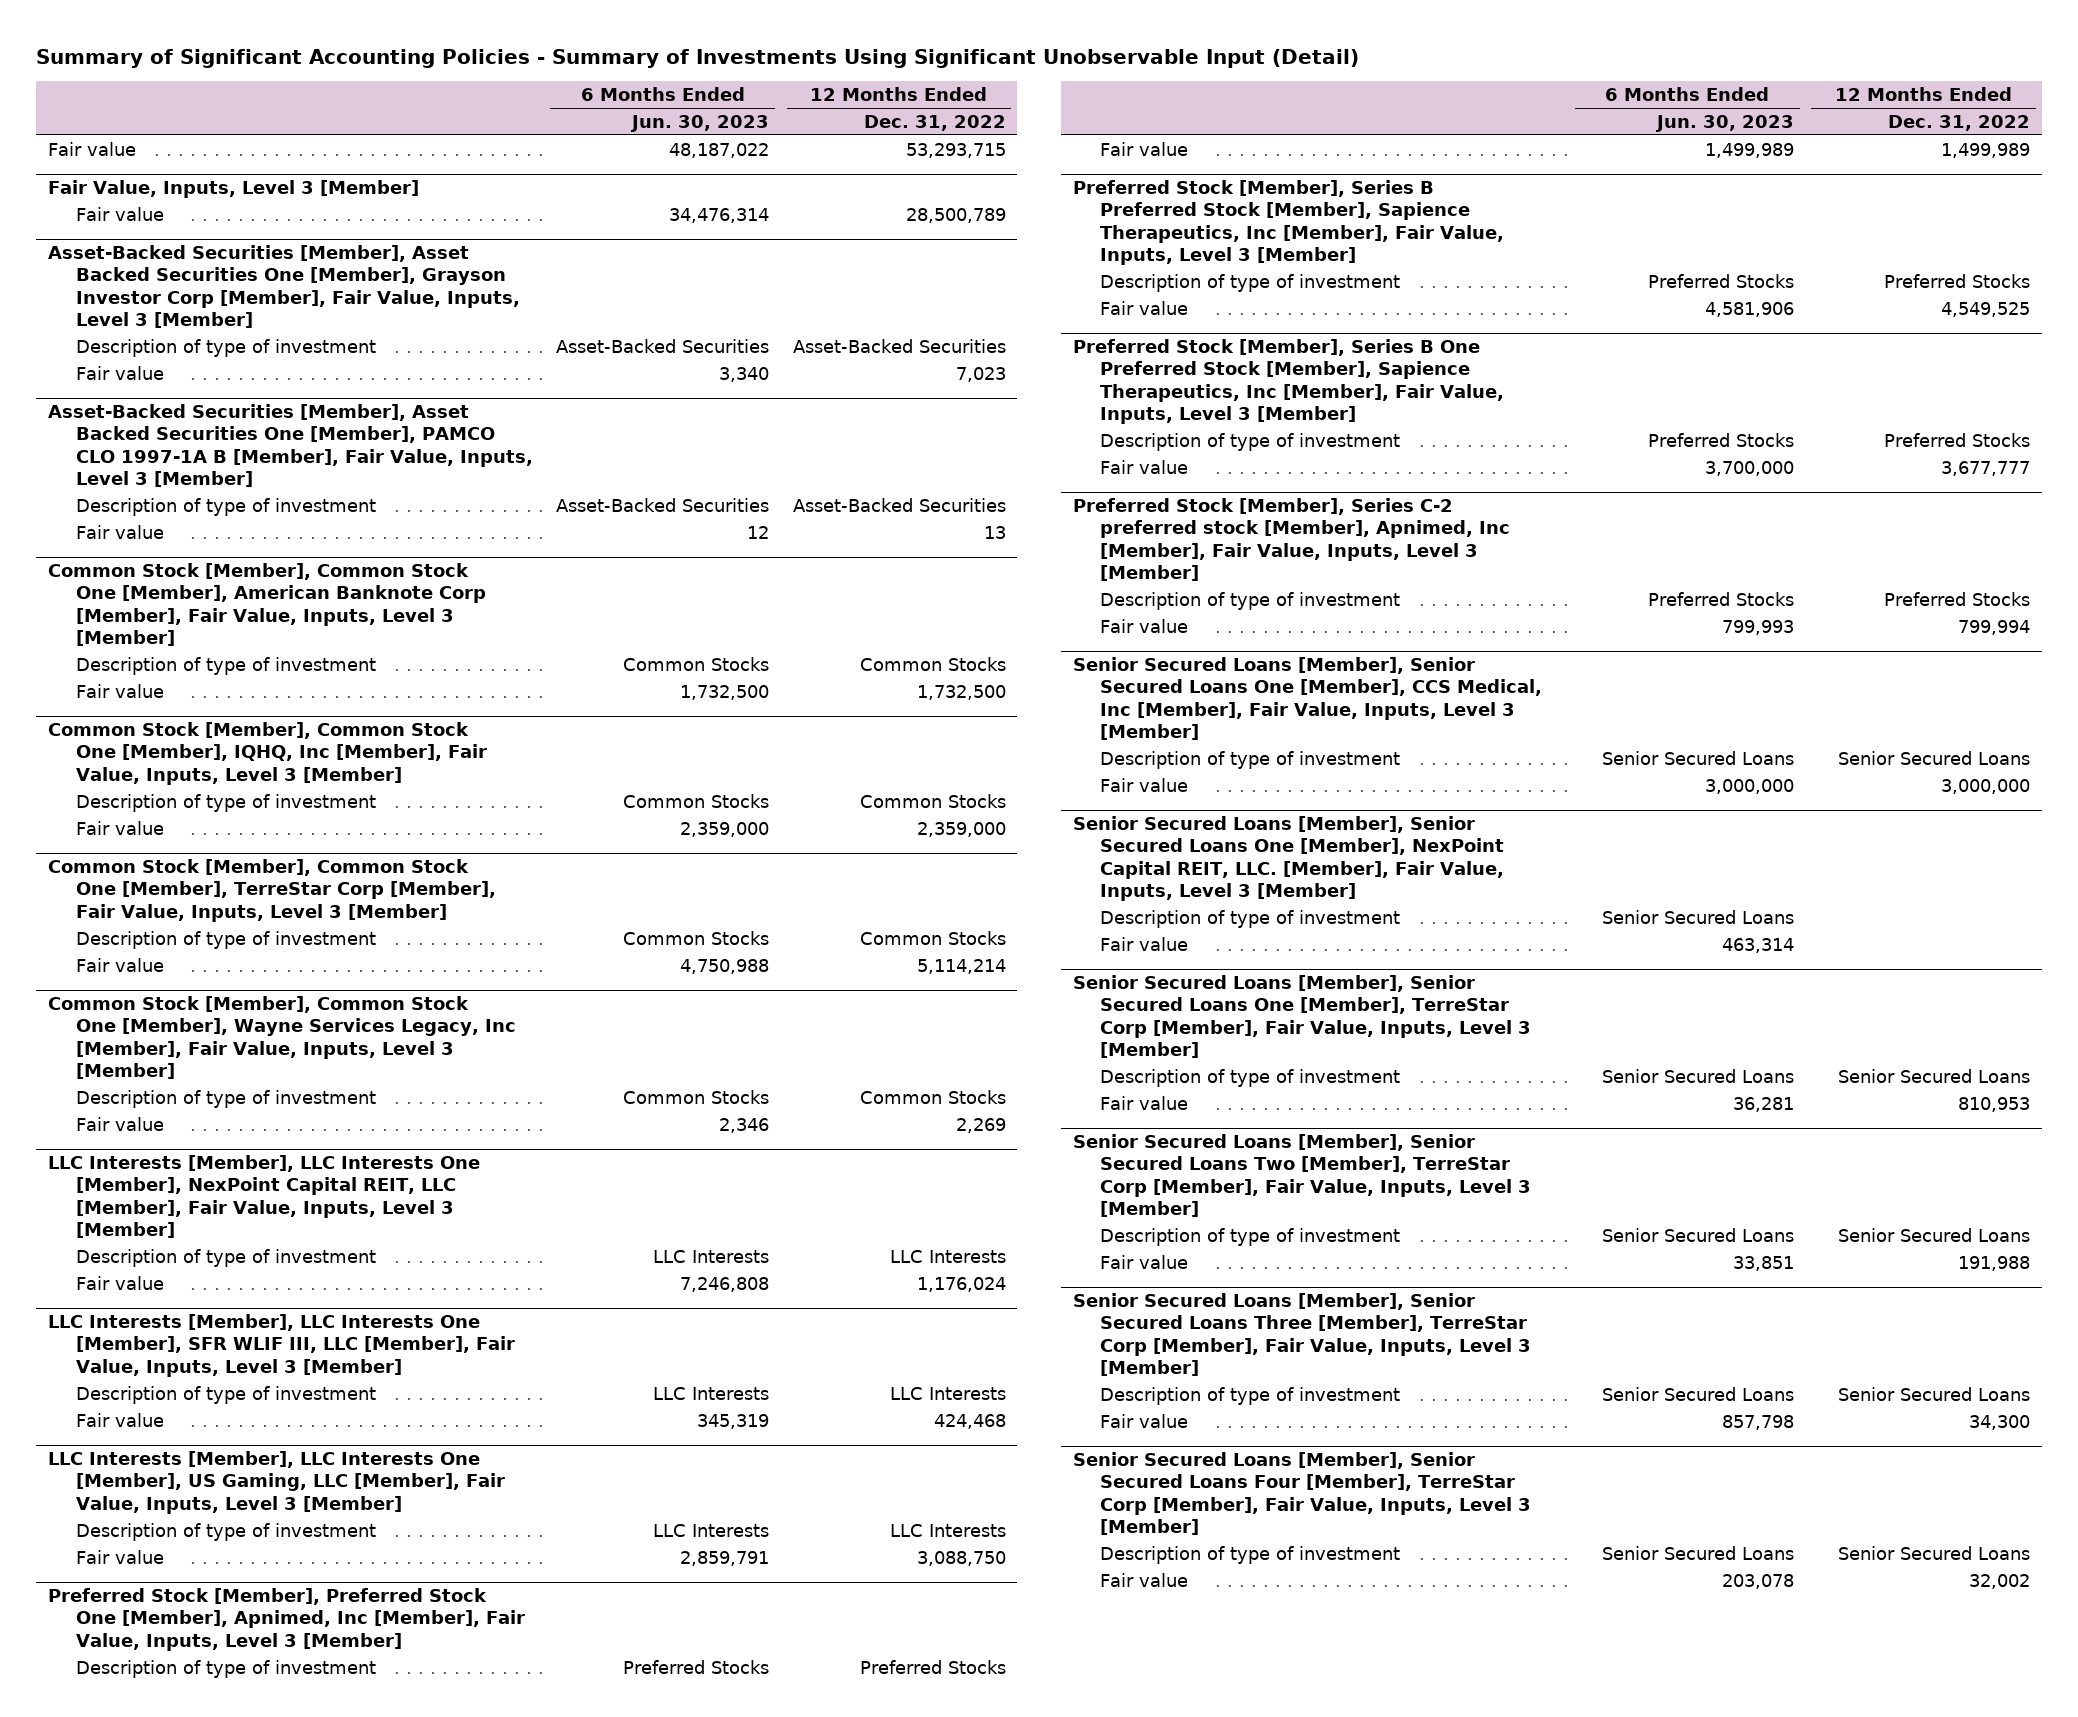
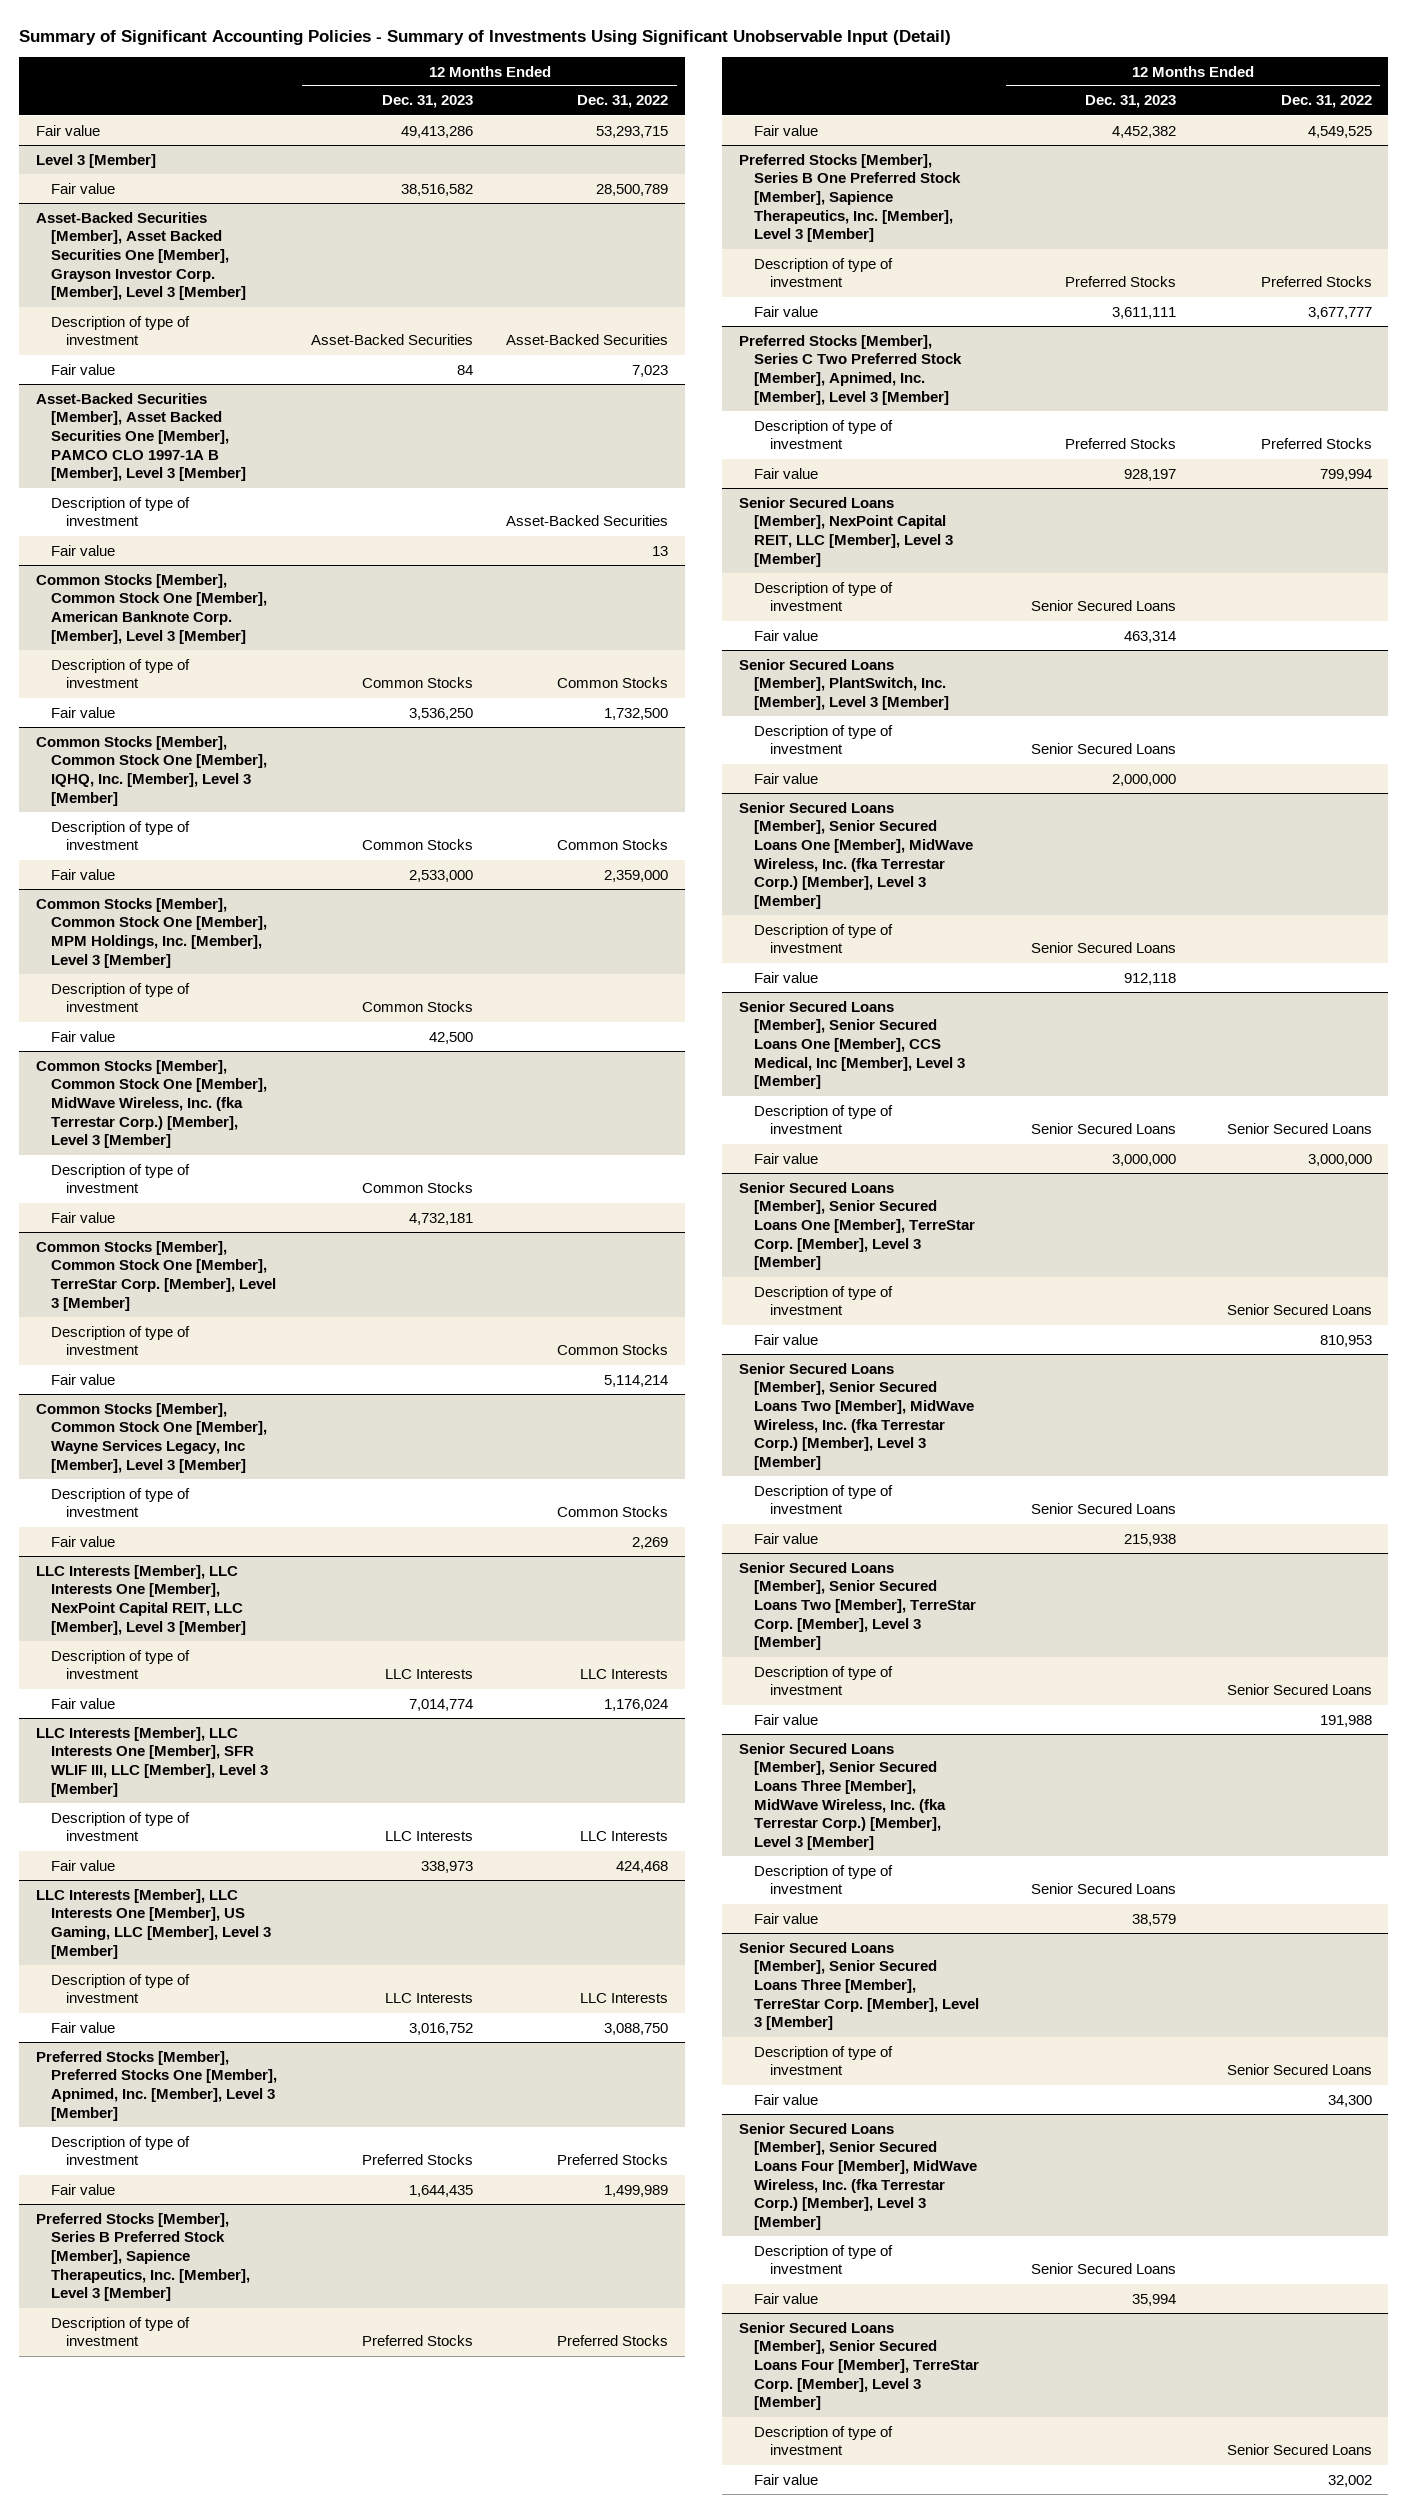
- | 6 Months Ended Jun. 30, 2023 | 12 Months Ended Dec. 31, 2022
+ | 12 Months Ended Dec. 31, 2023 | 12 Months Ended Dec. 31, 2022
- Fair Value, Inputs, Level 3 [Member]
+ Level 3 [Member]
- Asset-Backed Securities [Member], Asset Backed Securities One [Member], Grayson Investor Corp [Member], Fair Value, Inputs, Level 3 [Member]
+ Asset-Backed Securities [Member], Asset Backed Securities One [Member], Grayson Investor Corp. [Member], Level 3 [Member]
- Asset-Backed Securities [Member], Asset Backed Securities One [Member], PAMCO CLO 1997-1A B [Member], Fair Value, Inputs, Level 3 [Member]
+ Asset-Backed Securities [Member], Asset Backed Securities One [Member], PAMCO CLO 1997-1A B [Member], Level 3 [Member]
- Common Stock [Member], Common Stock One [Member], American Banknote Corp [Member], Fair Value, Inputs, Level 3 [Member]
+ Common Stocks [Member], Common Stock One [Member], American Banknote Corp. [Member], Level 3 [Member]
- Common Stock [Member], Common Stock One [Member], IQHQ, Inc [Member], Fair Value, Inputs, Level 3 [Member]
+ Common Stocks [Member], Common Stock One [Member], IQHQ, Inc. [Member], Level 3 [Member]
- Common Stock [Member], Common Stock One [Member], TerreStar Corp [Member], Fair Value, Inputs, Level 3 [Member]
+ Common Stocks [Member], Common Stock One [Member], MPM Holdings, Inc. [Member], Level 3 [Member]
+ Description of type of investment | Common Stocks |
+ Fair value | 42,500 |
+ Common Stocks [Member], Common Stock One [Member], MidWave Wireless, Inc. (fka Terrestar Corp.) [Member], Level 3 [Member]
+ Description of type of investment | Common Stocks |
+ Fair value | 4,732,181 |
+ Common Stocks [Member], Common Stock One [Member], TerreStar Corp. [Member], Level 3 [Member]
- Common Stock [Member], Common Stock One [Member], Wayne Services Legacy, Inc [Member], Fair Value, Inputs, Level 3 [Member]
+ Common Stocks [Member], Common Stock One [Member], Wayne Services Legacy, Inc [Member], Level 3 [Member]
- LLC Interests [Member], LLC Interests One [Member], NexPoint Capital REIT, LLC [Member], Fair Value, Inputs, Level 3 [Member]
+ LLC Interests [Member], LLC Interests One [Member], NexPoint Capital REIT, LLC [Member], Level 3 [Member]
- LLC Interests [Member], LLC Interests One [Member], SFR WLIF III, LLC [Member], Fair Value, Inputs, Level 3 [Member]
+ LLC Interests [Member], LLC Interests One [Member], SFR WLIF III, LLC [Member], Level 3 [Member]
- LLC Interests [Member], LLC Interests One [Member], US Gaming, LLC [Member], Fair Value, Inputs, Level 3 [Member]
+ LLC Interests [Member], LLC Interests One [Member], US Gaming, LLC [Member], Level 3 [Member]
- Preferred Stock [Member], Preferred Stock One [Member], Apnimed, Inc [Member], Fair Value, Inputs, Level 3 [Member]
+ Preferred Stocks [Member], Preferred Stocks One [Member], Apnimed, Inc. [Member], Level 3 [Member]
- Preferred Stock [Member], Series B Preferred Stock [Member], Sapience Therapeutics, Inc [Member], Fair Value, Inputs, Level 3 [Member]
+ Preferred Stocks [Member], Series B Preferred Stock [Member], Sapience Therapeutics, Inc. [Member], Level 3 [Member]
- Preferred Stock [Member], Series B One Preferred Stock [Member], Sapience Therapeutics, Inc [Member], Fair Value, Inputs, Level 3 [Member]
+ Preferred Stocks [Member], Series B One Preferred Stock [Member], Sapience Therapeutics, Inc. [Member], Level 3 [Member]
- Preferred Stock [Member], Series C-2 preferred stock [Member], Apnimed, Inc [Member], Fair Value, Inputs, Level 3 [Member]
+ Preferred Stocks [Member], Series C Two Preferred Stock [Member], Apnimed, Inc. [Member], Level 3 [Member]
- Senior Secured Loans [Member], Senior Secured Loans One [Member], CCS Medical, Inc [Member], Fair Value, Inputs, Level 3 [Member]
- Description of type of investment | Senior Secured Loans | Senior Secured Loans
- Fair value | 3,000,000 | 3,000,000
- Senior Secured Loans [Member], Senior Secured Loans One [Member], NexPoint Capital REIT, LLC. [Member], Fair Value, Inputs, Level 3 [Member]
+ Senior Secured Loans [Member], NexPoint Capital REIT, LLC [Member], Level 3 [Member]
- Senior Secured Loans [Member], Senior Secured Loans One [Member], TerreStar Corp [Member], Fair Value, Inputs, Level 3 [Member]
+ Senior Secured Loans [Member], PlantSwitch, Inc. [Member], Level 3 [Member]
+ Description of type of investment | Senior Secured Loans |
+ Fair value | 2,000,000 |
+ Senior Secured Loans [Member], Senior Secured Loans One [Member], MidWave Wireless, Inc. (fka Terrestar Corp.) [Member], Level 3 [Member]
+ Description of type of investment | Senior Secured Loans |
+ Fair value | 912,118 |
+ Senior Secured Loans [Member], Senior Secured Loans One [Member], CCS Medical, Inc [Member], Level 3 [Member]
+ Fair value | 3,000,000 | 3,000,000
+ Senior Secured Loans [Member], Senior Secured Loans One [Member], TerreStar Corp. [Member], Level 3 [Member]
+ Description of type of investment | | Senior Secured Loans
- Senior Secured Loans [Member], Senior Secured Loans Two [Member], TerreStar Corp [Member], Fair Value, Inputs, Level 3 [Member]
+ Senior Secured Loans [Member], Senior Secured Loans Two [Member], MidWave Wireless, Inc. (fka Terrestar Corp.) [Member], Level 3 [Member]
+ Description of type of investment | Senior Secured Loans |
+ Fair value | 215,938 |
+ Senior Secured Loans [Member], Senior Secured Loans Two [Member], TerreStar Corp. [Member], Level 3 [Member]
- Senior Secured Loans [Member], Senior Secured Loans Three [Member], TerreStar Corp [Member], Fair Value, Inputs, Level 3 [Member]
+ Senior Secured Loans [Member], Senior Secured Loans Three [Member], MidWave Wireless, Inc. (fka Terrestar Corp.) [Member], Level 3 [Member]
+ Description of type of investment | Senior Secured Loans |
+ Fair value | 38,579 |
+ Senior Secured Loans [Member], Senior Secured Loans Three [Member], TerreStar Corp. [Member], Level 3 [Member]
- Senior Secured Loans [Member], Senior Secured Loans Four [Member], TerreStar Corp [Member], Fair Value, Inputs, Level 3 [Member]
+ Senior Secured Loans [Member], Senior Secured Loans Four [Member], MidWave Wireless, Inc. (fka Terrestar Corp.) [Member], Level 3 [Member]
+ Description of type of investment | Senior Secured Loans |
+ Fair value | 35,994 |
+ Senior Secured Loans [Member], Senior Secured Loans Four [Member], TerreStar Corp. [Member], Level 3 [Member]

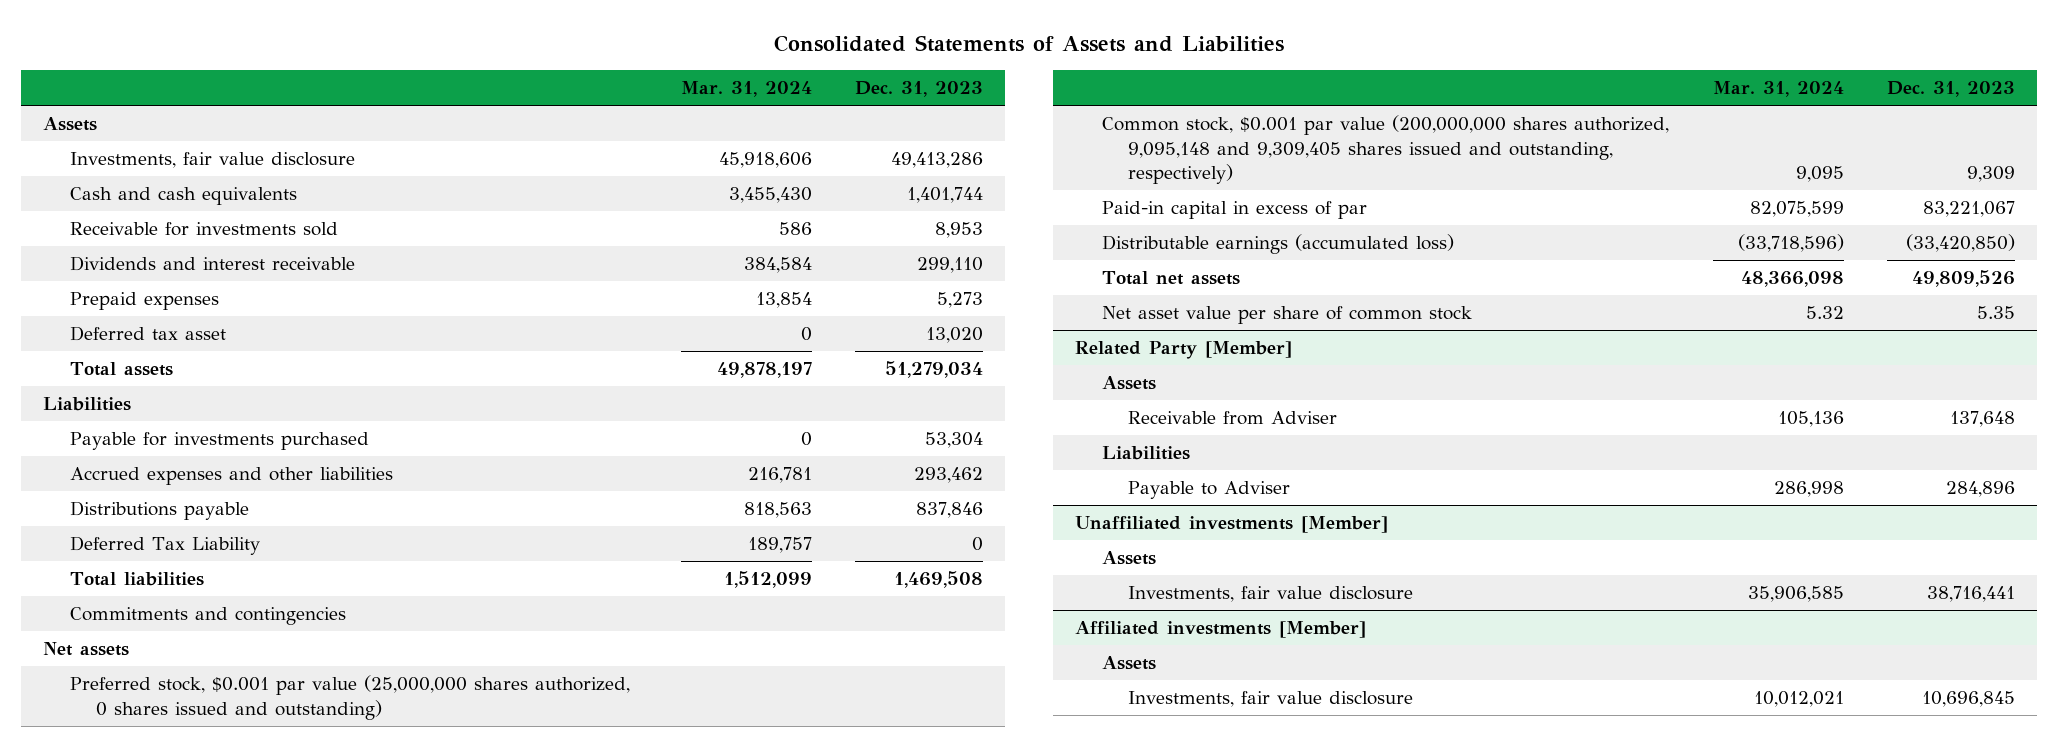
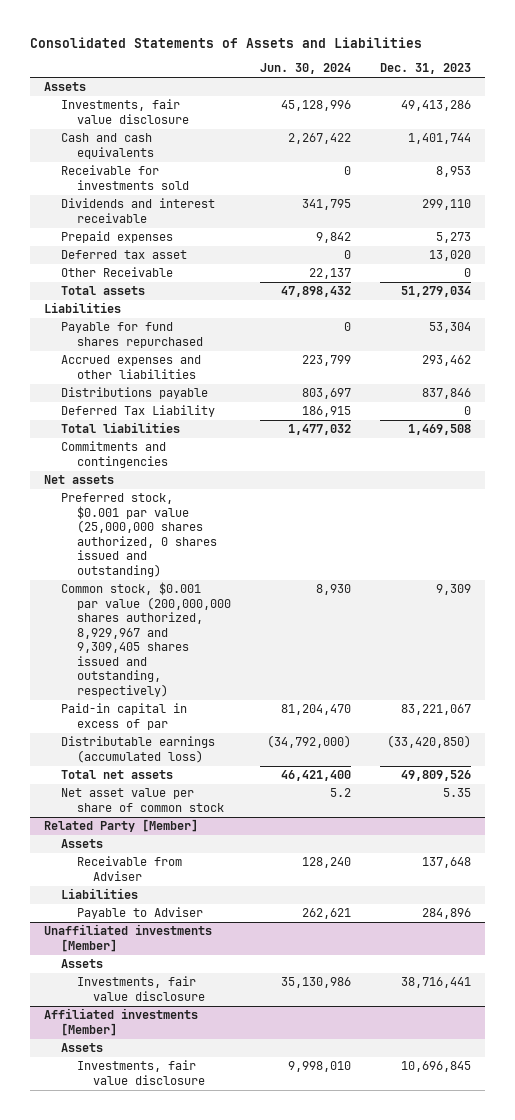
- | Mar. 31, 2024 | Dec. 31, 2023
+ | Jun. 30, 2024 | Dec. 31, 2023
+ Other Receivable | 22,137 | 0
- Payable for investments purchased | 0 | 53,304
+ Payable for fund shares repurchased | 0 | 53,304
- Common stock, $0.001 par value (200,000,000 shares authorized, 9,095,148 and 9,309,405 shares issued and outstanding, respectively) | 9,095 | 9,309
+ Common stock, $0.001 par value (200,000,000 shares authorized, 8,929,967 and 9,309,405 shares issued and outstanding, respectively) | 8,930 | 9,309

